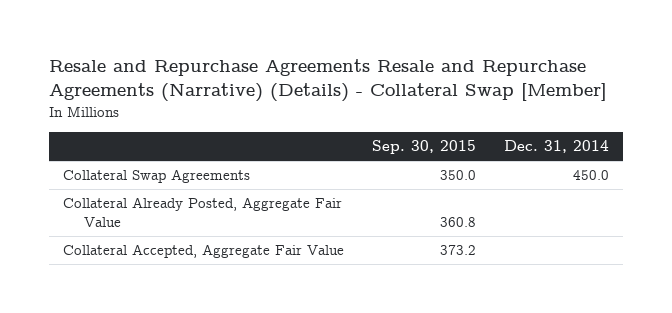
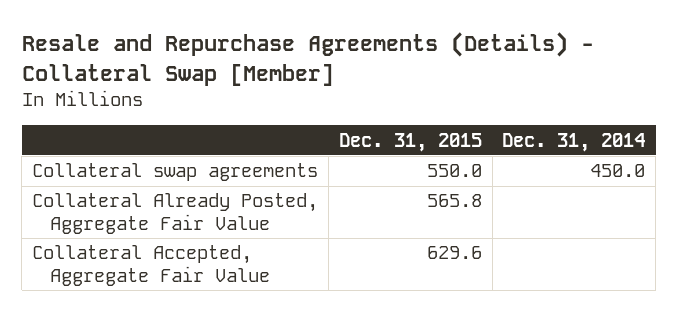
- Resale and Repurchase Agreements Resale and Repurchase Agreements (Narrative) (Details) - Collateral Swap [Member]
+ Resale and Repurchase Agreements (Details) - Collateral Swap [Member]
- | Sep. 30, 2015 | Dec. 31, 2014
+ | Dec. 31, 2015 | Dec. 31, 2014
- Collateral Swap Agreements | 350.0 | 450.0
+ Collateral swap agreements | 550.0 | 450.0

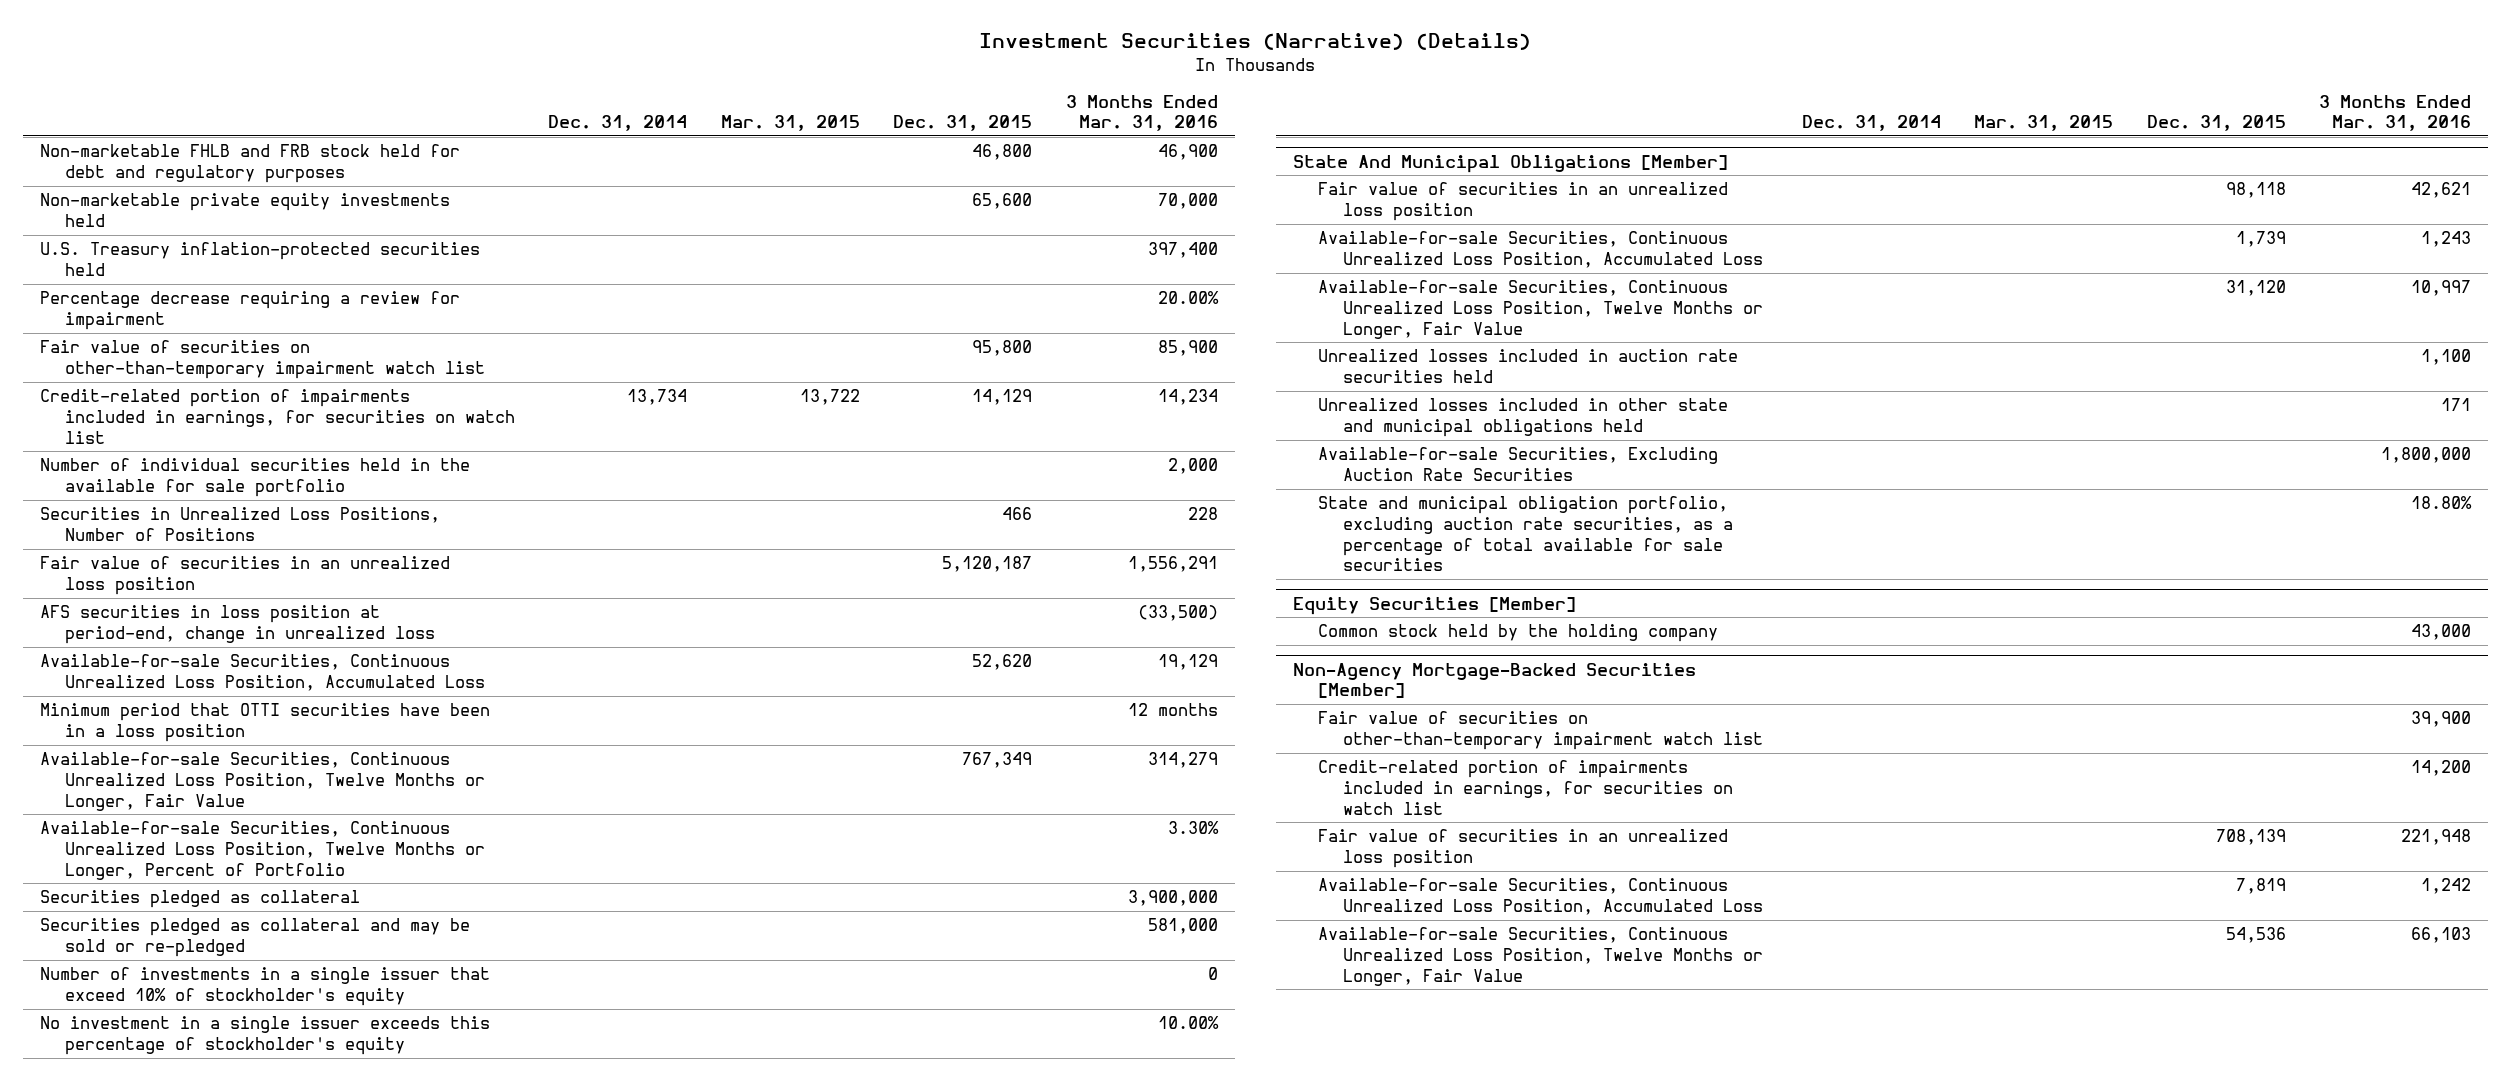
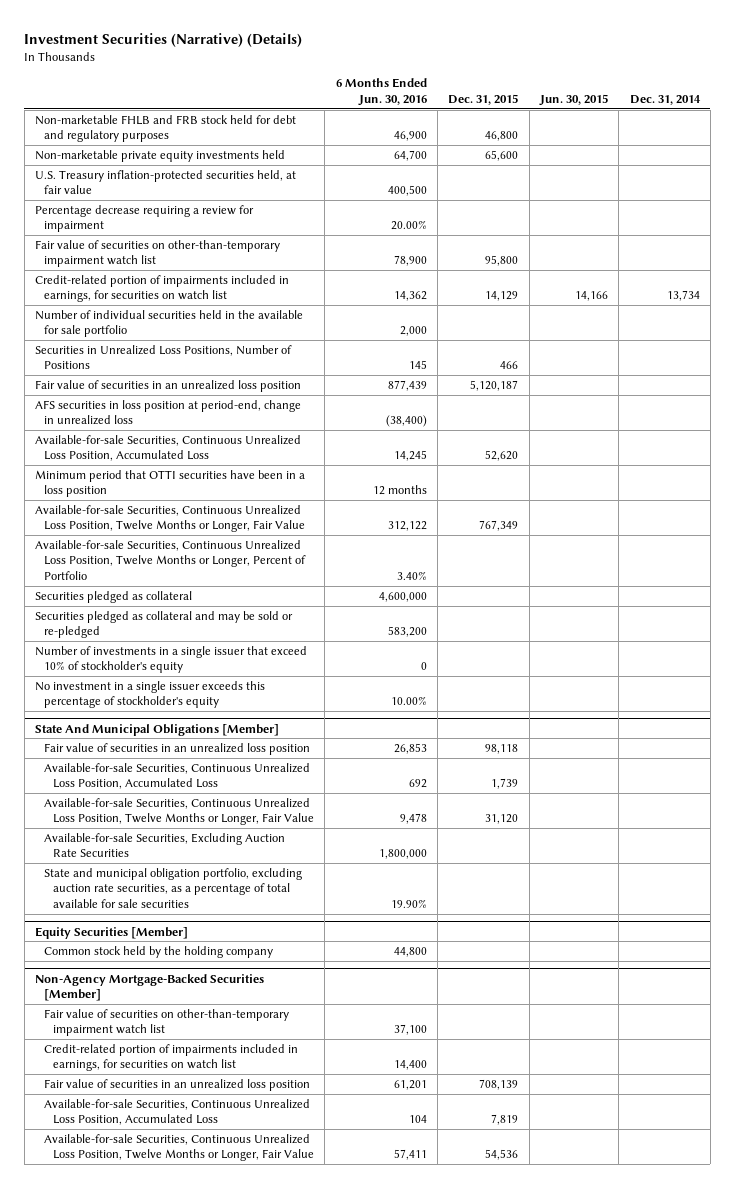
- | Dec. 31, 2014 | Mar. 31, 2015 | Dec. 31, 2015 | 3 Months Ended Mar. 31, 2016
+ | 6 Months Ended Jun. 30, 2016 | Dec. 31, 2015 | Jun. 30, 2015 | Dec. 31, 2014
- U.S. Treasury inflation-protected securities held | | | | 397,400
+ U.S. Treasury inflation-protected securities held, at fair value | 400,500 | | |
@ State And Municipal Obligations [Member]
- Unrealized losses included in auction rate securities held | | | | 1,100
- Unrealized losses included in other state and municipal obligations held | | | | 171

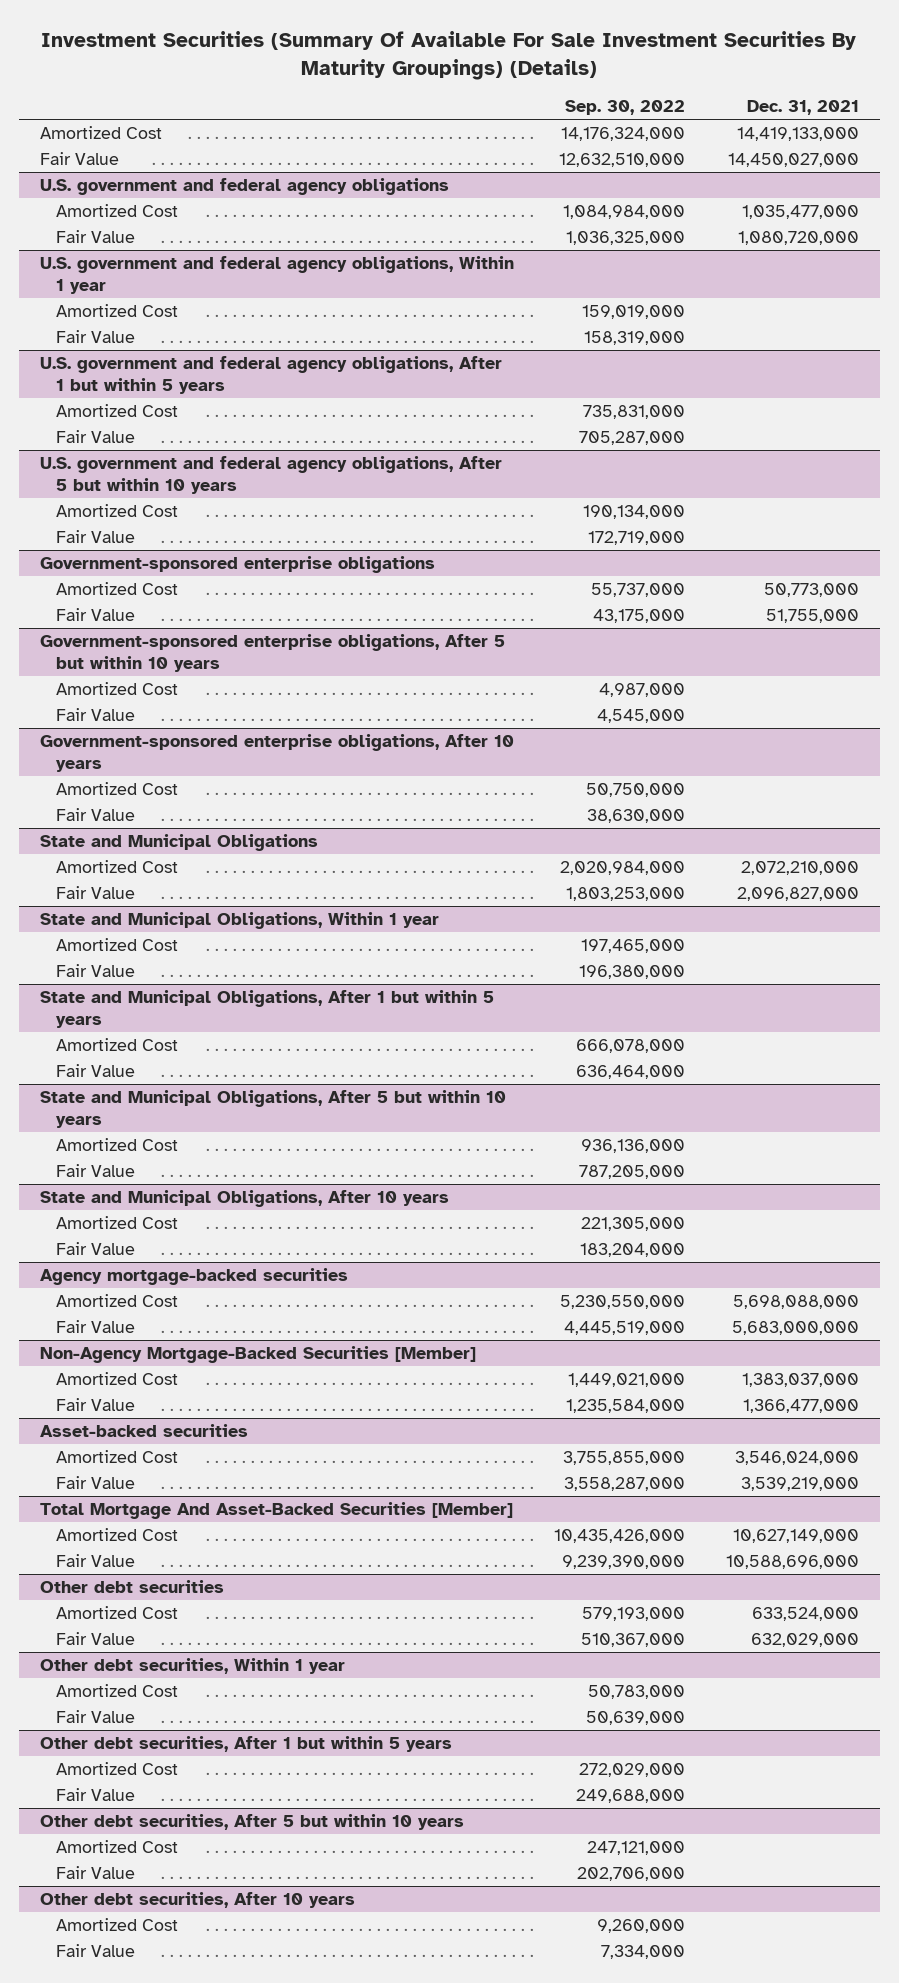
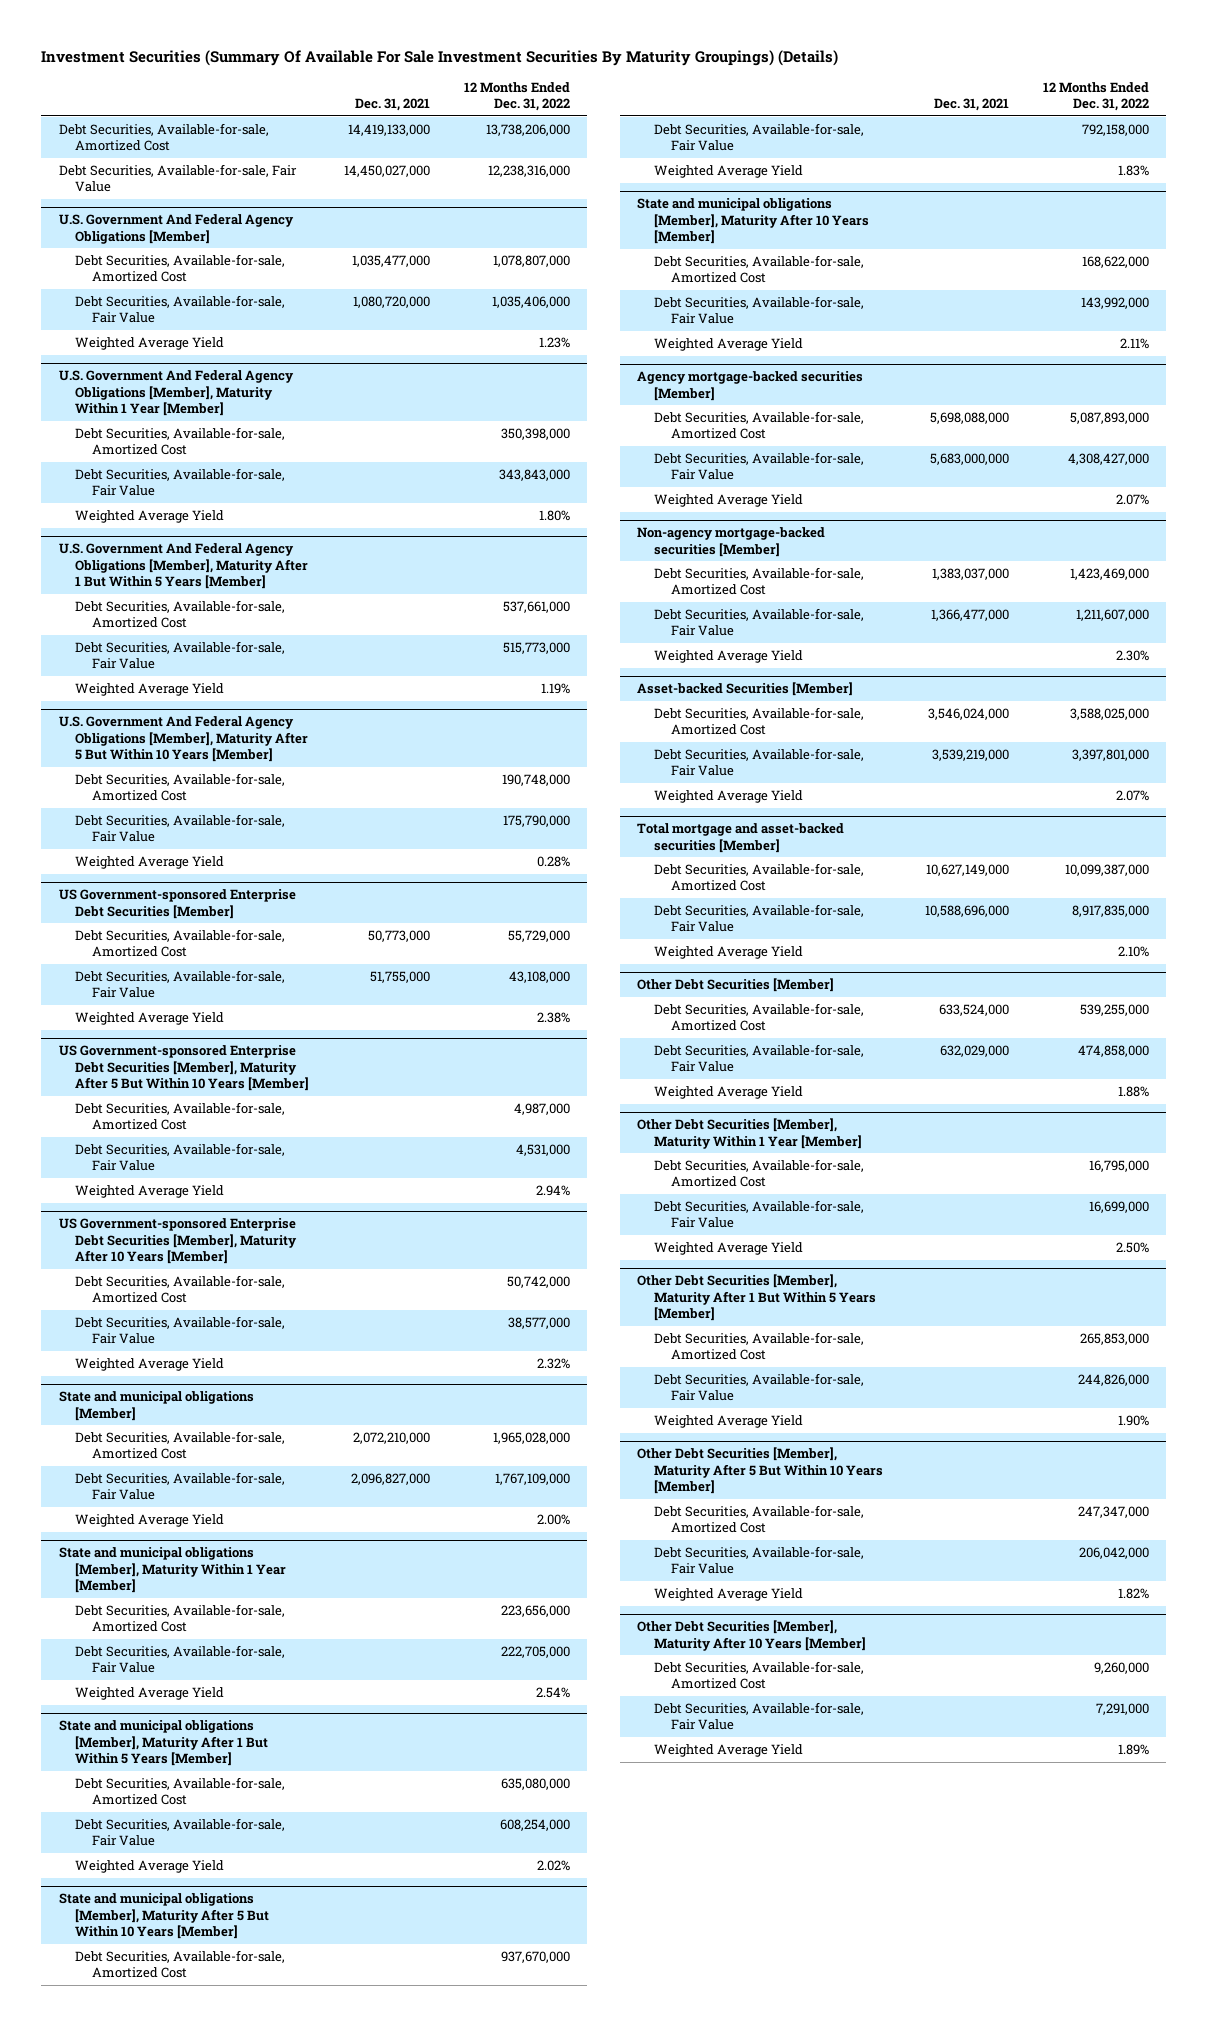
- | Sep. 30, 2022 | Dec. 31, 2021
+ | Dec. 31, 2021 | 12 Months Ended Dec. 31, 2022
- Amortized Cost | 14,176,324,000 | 14,419,133,000
- Fair Value | 12,632,510,000 | 14,450,027,000
- U.S. government and federal agency obligations
- Amortized Cost | 1,084,984,000 | 1,035,477,000
- Fair Value | 1,036,325,000 | 1,080,720,000
- U.S. government and federal agency obligations, Within 1 year
- Amortized Cost | 159,019,000 |
- Fair Value | 158,319,000 |
- U.S. government and federal agency obligations, After 1 but within 5 years
- Amortized Cost | 735,831,000 |
- Fair Value | 705,287,000 |
- U.S. government and federal agency obligations, After 5 but within 10 years
- Amortized Cost | 190,134,000 |
- Fair Value | 172,719,000 |
- Government-sponsored enterprise obligations
- Amortized Cost | 55,737,000 | 50,773,000
- Fair Value | 43,175,000 | 51,755,000
- Government-sponsored enterprise obligations, After 5 but within 10 years
- Amortized Cost | 4,987,000 |
- Fair Value | 4,545,000 |
- Government-sponsored enterprise obligations, After 10 years
- Amortized Cost | 50,750,000 |
- Fair Value | 38,630,000 |
- State and Municipal Obligations
- Amortized Cost | 2,020,984,000 | 2,072,210,000
- Fair Value | 1,803,253,000 | 2,096,827,000
- State and Municipal Obligations, Within 1 year
- Amortized Cost | 197,465,000 |
- Fair Value | 196,380,000 |
- State and Municipal Obligations, After 1 but within 5 years
- Amortized Cost | 666,078,000 |
- Fair Value | 636,464,000 |
- State and Municipal Obligations, After 5 but within 10 years
- Amortized Cost | 936,136,000 |
- Fair Value | 787,205,000 |
- State and Municipal Obligations, After 10 years
- Amortized Cost | 221,305,000 |
- Fair Value | 183,204,000 |
- Agency mortgage-backed securities
- Amortized Cost | 5,230,550,000 | 5,698,088,000
- Fair Value | 4,445,519,000 | 5,683,000,000
- Non-Agency Mortgage-Backed Securities [Member]
- Amortized Cost | 1,449,021,000 | 1,383,037,000
- Fair Value | 1,235,584,000 | 1,366,477,000
- Asset-backed securities
- Amortized Cost | 3,755,855,000 | 3,546,024,000
- Fair Value | 3,558,287,000 | 3,539,219,000
- Total Mortgage And Asset-Backed Securities [Member]
- Amortized Cost | 10,435,426,000 | 10,627,149,000
- Fair Value | 9,239,390,000 | 10,588,696,000
- Other debt securities
- Amortized Cost | 579,193,000 | 633,524,000
- Fair Value | 510,367,000 | 632,029,000
- Other debt securities, Within 1 year
- Amortized Cost | 50,783,000 |
- Fair Value | 50,639,000 |
- Other debt securities, After 1 but within 5 years
- Amortized Cost | 272,029,000 |
- Fair Value | 249,688,000 |
- Other debt securities, After 5 but within 10 years
- Amortized Cost | 247,121,000 |
- Fair Value | 202,706,000 |
- Other debt securities, After 10 years
- Amortized Cost | 9,260,000 |
- Fair Value | 7,334,000 |
+ Debt Securities, Available-for-sale, Amortized Cost | 14,419,133,000 | 13,738,206,000
+ Debt Securities, Available-for-sale, Fair Value | 14,450,027,000 | 12,238,316,000
+ U.S. Government And Federal Agency Obligations [Member]
+ Debt Securities, Available-for-sale, Amortized Cost | 1,035,477,000 | 1,078,807,000
+ Debt Securities, Available-for-sale, Fair Value | 1,080,720,000 | 1,035,406,000
+ Weighted Average Yield | | 1.23%
+ U.S. Government And Federal Agency Obligations [Member], Maturity Within 1 Year [Member]
+ Debt Securities, Available-for-sale, Amortized Cost | | 350,398,000
+ Debt Securities, Available-for-sale, Fair Value | | 343,843,000
+ Weighted Average Yield | | 1.80%
+ U.S. Government And Federal Agency Obligations [Member], Maturity After 1 But Within 5 Years [Member]
+ Debt Securities, Available-for-sale, Amortized Cost | | 537,661,000
+ Debt Securities, Available-for-sale, Fair Value | | 515,773,000
+ Weighted Average Yield | | 1.19%
+ U.S. Government And Federal Agency Obligations [Member], Maturity After 5 But Within 10 Years [Member]
+ Debt Securities, Available-for-sale, Amortized Cost | | 190,748,000
+ Debt Securities, Available-for-sale, Fair Value | | 175,790,000
+ Weighted Average Yield | | 0.28%
+ US Government-sponsored Enterprise Debt Securities [Member]
+ Debt Securities, Available-for-sale, Amortized Cost | 50,773,000 | 55,729,000
+ Debt Securities, Available-for-sale, Fair Value | 51,755,000 | 43,108,000
+ Weighted Average Yield | | 2.38%
+ US Government-sponsored Enterprise Debt Securities [Member], Maturity After 5 But Within 10 Years [Member]
+ Debt Securities, Available-for-sale, Amortized Cost | | 4,987,000
+ Debt Securities, Available-for-sale, Fair Value | | 4,531,000
+ Weighted Average Yield | | 2.94%
+ US Government-sponsored Enterprise Debt Securities [Member], Maturity After 10 Years [Member]
+ Debt Securities, Available-for-sale, Amortized Cost | | 50,742,000
+ Debt Securities, Available-for-sale, Fair Value | | 38,577,000
+ Weighted Average Yield | | 2.32%
+ State and municipal obligations [Member]
+ Debt Securities, Available-for-sale, Amortized Cost | 2,072,210,000 | 1,965,028,000
+ Debt Securities, Available-for-sale, Fair Value | 2,096,827,000 | 1,767,109,000
+ Weighted Average Yield | | 2.00%
+ State and municipal obligations [Member], Maturity Within 1 Year [Member]
+ Debt Securities, Available-for-sale, Amortized Cost | | 223,656,000
+ Debt Securities, Available-for-sale, Fair Value | | 222,705,000
+ Weighted Average Yield | | 2.54%
+ State and municipal obligations [Member], Maturity After 1 But Within 5 Years [Member]
+ Debt Securities, Available-for-sale, Amortized Cost | | 635,080,000
+ Debt Securities, Available-for-sale, Fair Value | | 608,254,000
+ Weighted Average Yield | | 2.02%
+ State and municipal obligations [Member], Maturity After 5 But Within 10 Years [Member]
+ Debt Securities, Available-for-sale, Amortized Cost | | 937,670,000
+ Debt Securities, Available-for-sale, Fair Value | | 792,158,000
+ Weighted Average Yield | | 1.83%
+ State and municipal obligations [Member], Maturity After 10 Years [Member]
+ Debt Securities, Available-for-sale, Amortized Cost | | 168,622,000
+ Debt Securities, Available-for-sale, Fair Value | | 143,992,000
+ Weighted Average Yield | | 2.11%
+ Agency mortgage-backed securities [Member]
+ Debt Securities, Available-for-sale, Amortized Cost | 5,698,088,000 | 5,087,893,000
+ Debt Securities, Available-for-sale, Fair Value | 5,683,000,000 | 4,308,427,000
+ Weighted Average Yield | | 2.07%
+ Non-agency mortgage-backed securities [Member]
+ Debt Securities, Available-for-sale, Amortized Cost | 1,383,037,000 | 1,423,469,000
+ Debt Securities, Available-for-sale, Fair Value | 1,366,477,000 | 1,211,607,000
+ Weighted Average Yield | | 2.30%
+ Asset-backed Securities [Member]
+ Debt Securities, Available-for-sale, Amortized Cost | 3,546,024,000 | 3,588,025,000
+ Debt Securities, Available-for-sale, Fair Value | 3,539,219,000 | 3,397,801,000
+ Weighted Average Yield | | 2.07%
+ Total mortgage and asset-backed securities [Member]
+ Debt Securities, Available-for-sale, Amortized Cost | 10,627,149,000 | 10,099,387,000
+ Debt Securities, Available-for-sale, Fair Value | 10,588,696,000 | 8,917,835,000
+ Weighted Average Yield | | 2.10%
+ Other Debt Securities [Member]
+ Debt Securities, Available-for-sale, Amortized Cost | 633,524,000 | 539,255,000
+ Debt Securities, Available-for-sale, Fair Value | 632,029,000 | 474,858,000
+ Weighted Average Yield | | 1.88%
+ Other Debt Securities [Member], Maturity Within 1 Year [Member]
+ Debt Securities, Available-for-sale, Amortized Cost | | 16,795,000
+ Debt Securities, Available-for-sale, Fair Value | | 16,699,000
+ Weighted Average Yield | | 2.50%
+ Other Debt Securities [Member], Maturity After 1 But Within 5 Years [Member]
+ Debt Securities, Available-for-sale, Amortized Cost | | 265,853,000
+ Debt Securities, Available-for-sale, Fair Value | | 244,826,000
+ Weighted Average Yield | | 1.90%
+ Other Debt Securities [Member], Maturity After 5 But Within 10 Years [Member]
+ Debt Securities, Available-for-sale, Amortized Cost | | 247,347,000
+ Debt Securities, Available-for-sale, Fair Value | | 206,042,000
+ Weighted Average Yield | | 1.82%
+ Other Debt Securities [Member], Maturity After 10 Years [Member]
+ Debt Securities, Available-for-sale, Amortized Cost | | 9,260,000
+ Debt Securities, Available-for-sale, Fair Value | | 7,291,000
+ Weighted Average Yield | | 1.89%

